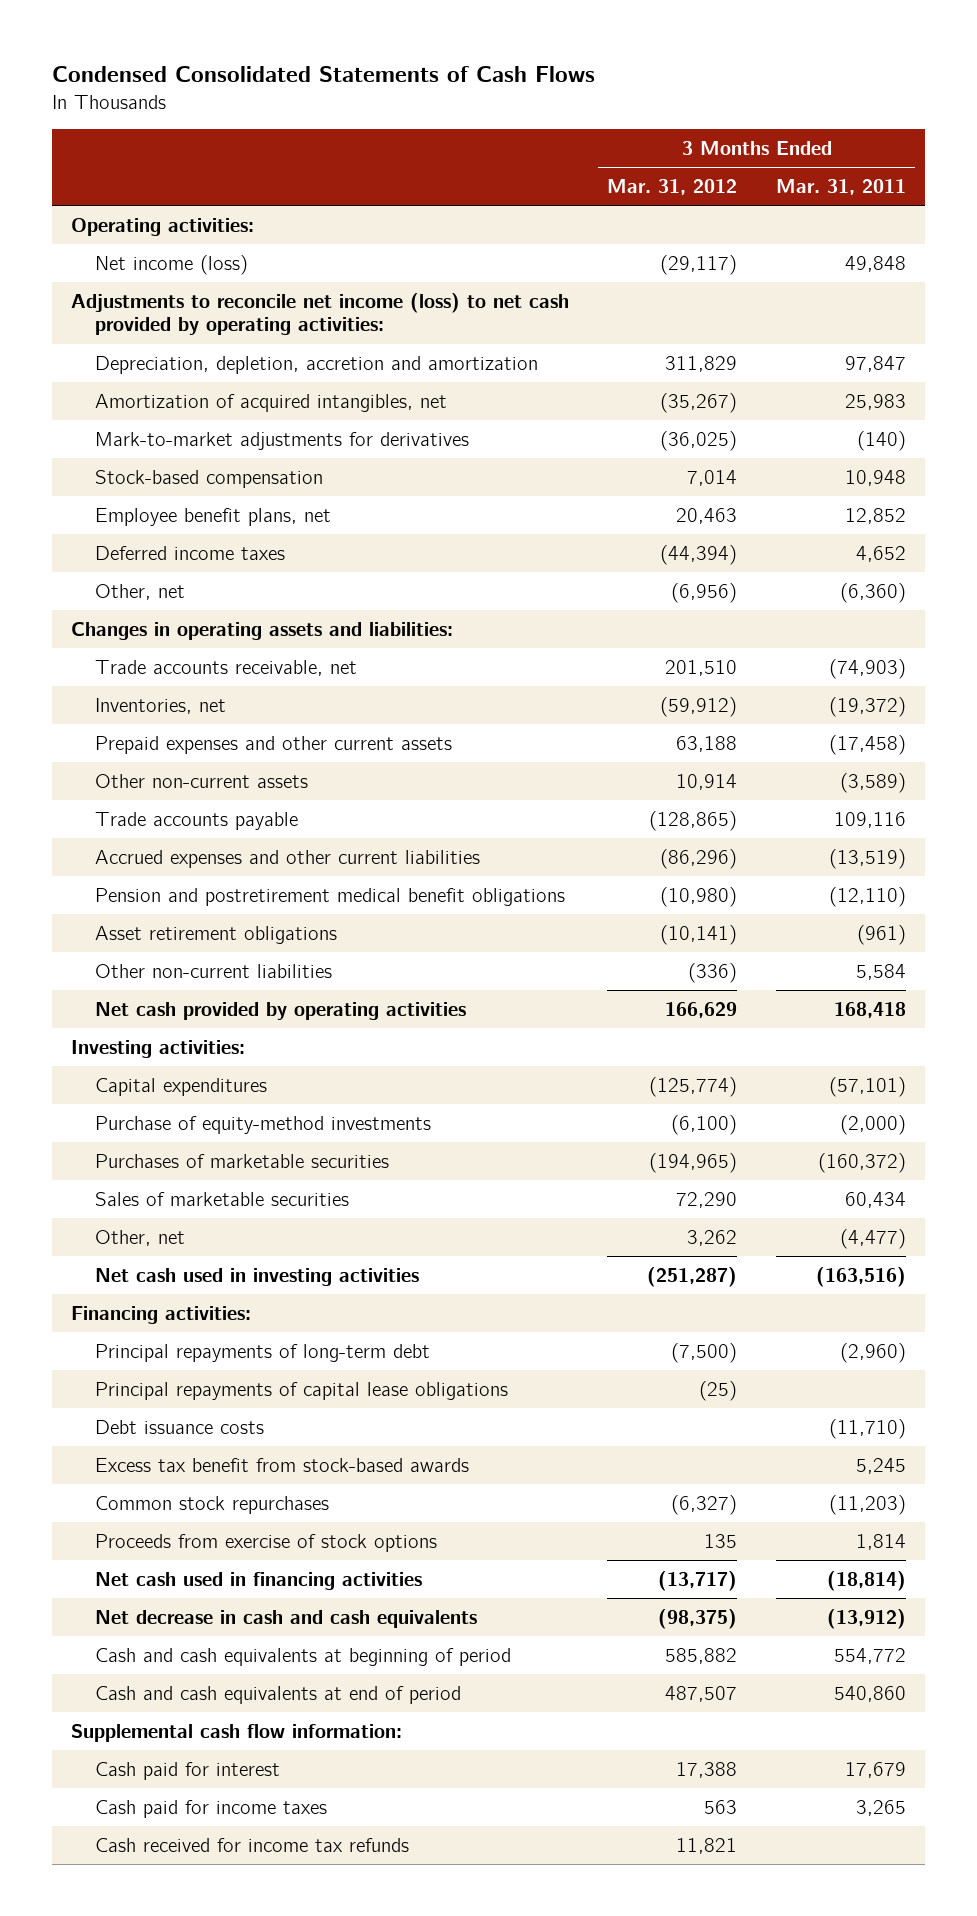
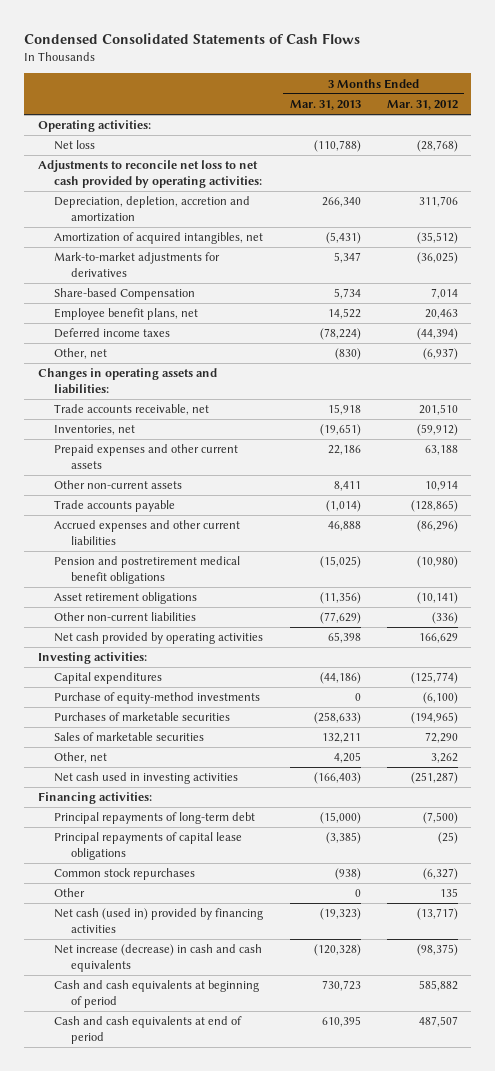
- | 3 Months Ended Mar. 31, 2012 | 3 Months Ended Mar. 31, 2011
+ | 3 Months Ended Mar. 31, 2013 | 3 Months Ended Mar. 31, 2012
- Net income (loss) | (29,117) | 49,848
- Adjustments to reconcile net income (loss) to net cash provided by operating activities:
- Depreciation, depletion, accretion and amortization | 311,829 | 97,847
- Amortization of acquired intangibles, net | (35,267) | 25,983
+ Net loss | (110,788) | (28,768)
+ Adjustments to reconcile net loss to net cash provided by operating activities:
+ Depreciation, depletion, accretion and amortization | 266,340 | 311,706
+ Amortization of acquired intangibles, net | (5,431) | (35,512)
- Stock-based compensation | 7,014 | 10,948
+ Share-based Compensation | 5,734 | 7,014
- Other, net | (6,956) | (6,360)
+ Other, net | (830) | (6,937)
- Debt issuance costs | | (11,710)
- Excess tax benefit from stock-based awards | | 5,245
- Proceeds from exercise of stock options | 135 | 1,814
- Net cash used in financing activities | (13,717) | (18,814)
- Net decrease in cash and cash equivalents | (98,375) | (13,912)
+ Other | 0 | 135
+ Net cash (used in) provided by financing activities | (19,323) | (13,717)
+ Net increase (decrease) in cash and cash equivalents | (120,328) | (98,375)
- Supplemental cash flow information:
- Cash paid for interest | 17,388 | 17,679
- Cash paid for income taxes | 563 | 3,265
- Cash received for income tax refunds | 11,821 |

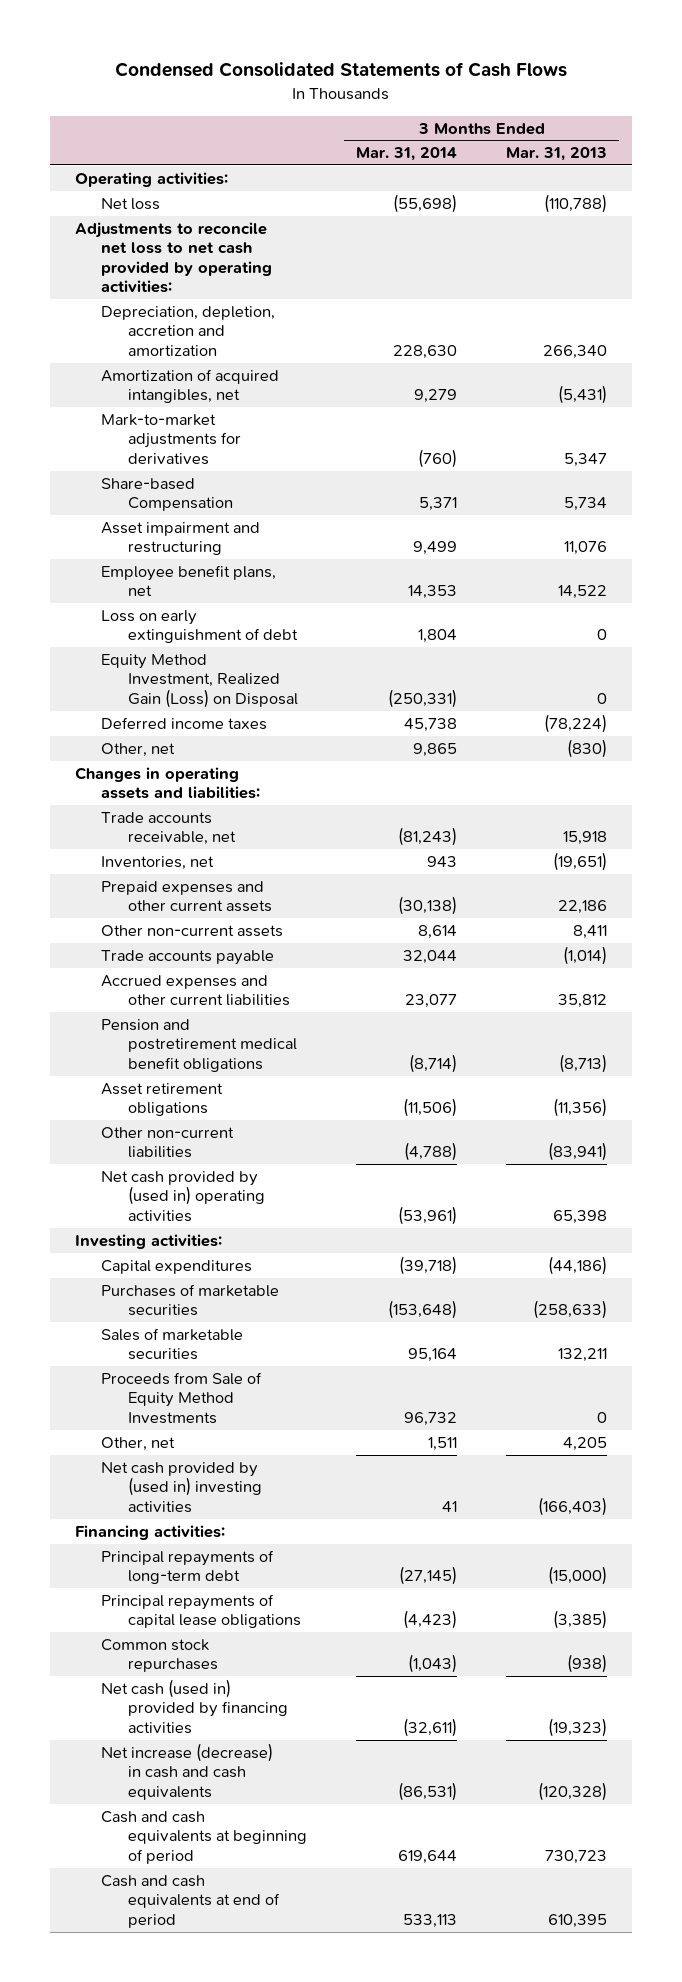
- | 3 Months Ended Mar. 31, 2013 | 3 Months Ended Mar. 31, 2012
+ | 3 Months Ended Mar. 31, 2014 | 3 Months Ended Mar. 31, 2013
+ Asset impairment and restructuring | 9,499 | 11,076
+ Loss on early extinguishment of debt | 1,804 | 0
+ Equity Method Investment, Realized Gain (Loss) on Disposal | (250,331) | 0
- Accrued expenses and other current liabilities | 46,888 | (86,296)
- Pension and postretirement medical benefit obligations | (15,025) | (10,980)
+ Accrued expenses and other current liabilities | 23,077 | 35,812
+ Pension and postretirement medical benefit obligations | (8,714) | (8,713)
- Other non-current liabilities | (77,629) | (336)
- Net cash provided by operating activities | 65,398 | 166,629
+ Other non-current liabilities | (4,788) | (83,941)
+ Net cash provided by (used in) operating activities | (53,961) | 65,398
- Purchase of equity-method investments | 0 | (6,100)
+ Proceeds from Sale of Equity Method Investments | 96,732 | 0
- Net cash used in investing activities | (166,403) | (251,287)
+ Net cash provided by (used in) investing activities | 41 | (166,403)
- Other | 0 | 135

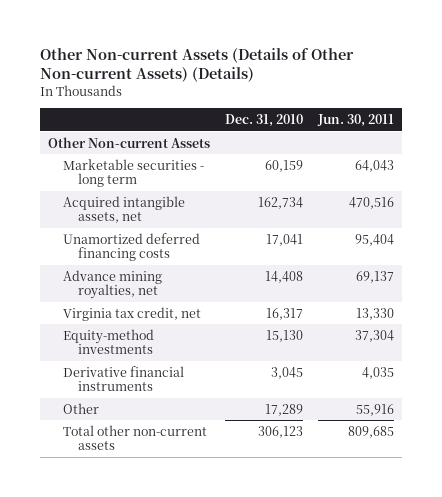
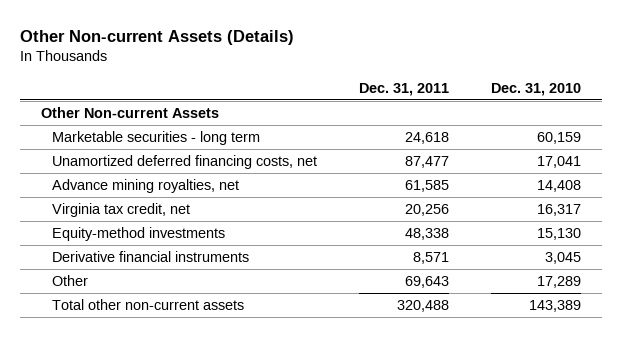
- Other Non-current Assets (Details of Other Non-current Assets) (Details)
+ Other Non-current Assets (Details)
- | Dec. 31, 2010 | Jun. 30, 2011
+ | Dec. 31, 2011 | Dec. 31, 2010
- Acquired intangible assets, net | 162,734 | 470,516
- Unamortized deferred financing costs | 17,041 | 95,404
+ Unamortized deferred financing costs, net | 87,477 | 17,041
- Total other non-current assets | 306,123 | 809,685
+ Total other non-current assets | 320,488 | 143,389

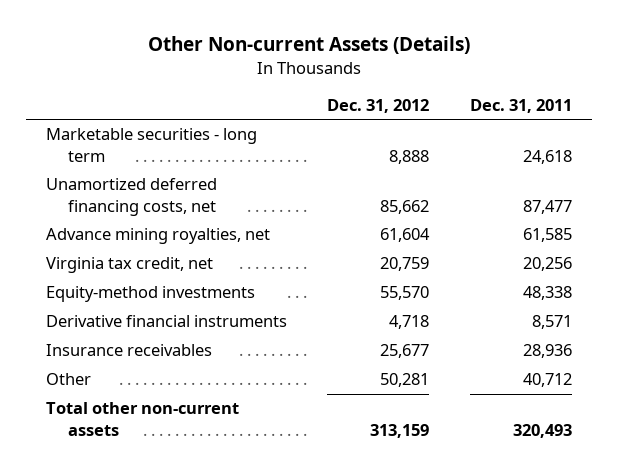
- | Dec. 31, 2011 | Dec. 31, 2010
+ | Dec. 31, 2012 | Dec. 31, 2011
- Other Non-current Assets
- Other | 69,643 | 17,289
- Total other non-current assets | 320,488 | 143,389
+ Insurance receivables | 25,677 | 28,936
+ Other | 50,281 | 40,712
+ Total other non-current assets | 313,159 | 320,493

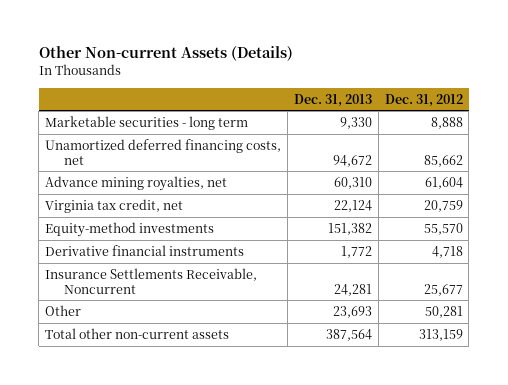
- | Dec. 31, 2012 | Dec. 31, 2011
+ | Dec. 31, 2013 | Dec. 31, 2012
- Insurance receivables | 25,677 | 28,936
+ Insurance Settlements Receivable, Noncurrent | 24,281 | 25,677

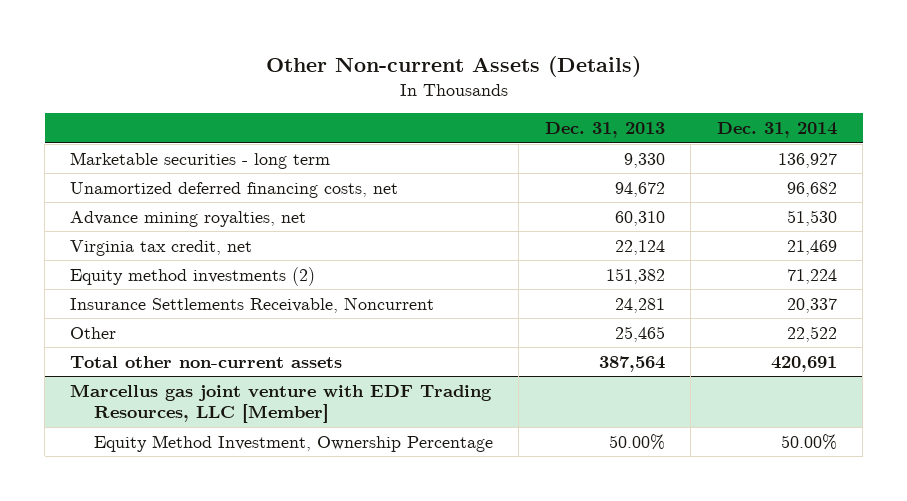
- | Dec. 31, 2013 | Dec. 31, 2012
+ | Dec. 31, 2013 | Dec. 31, 2014
- Equity-method investments | 151,382 | 55,570
- Derivative financial instruments | 1,772 | 4,718
+ Equity method investments (2) | 151,382 | 71,224
- Other | 23,693 | 50,281
+ Other | 25,465 | 22,522
+ Marcellus gas joint venture with EDF Trading Resources, LLC [Member]
+ Equity Method Investment, Ownership Percentage | 50.00% | 50.00%

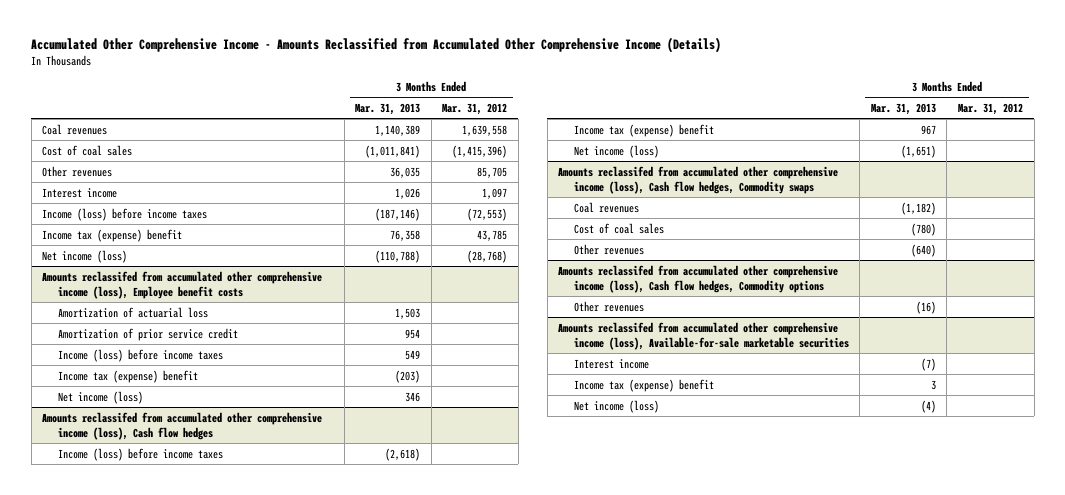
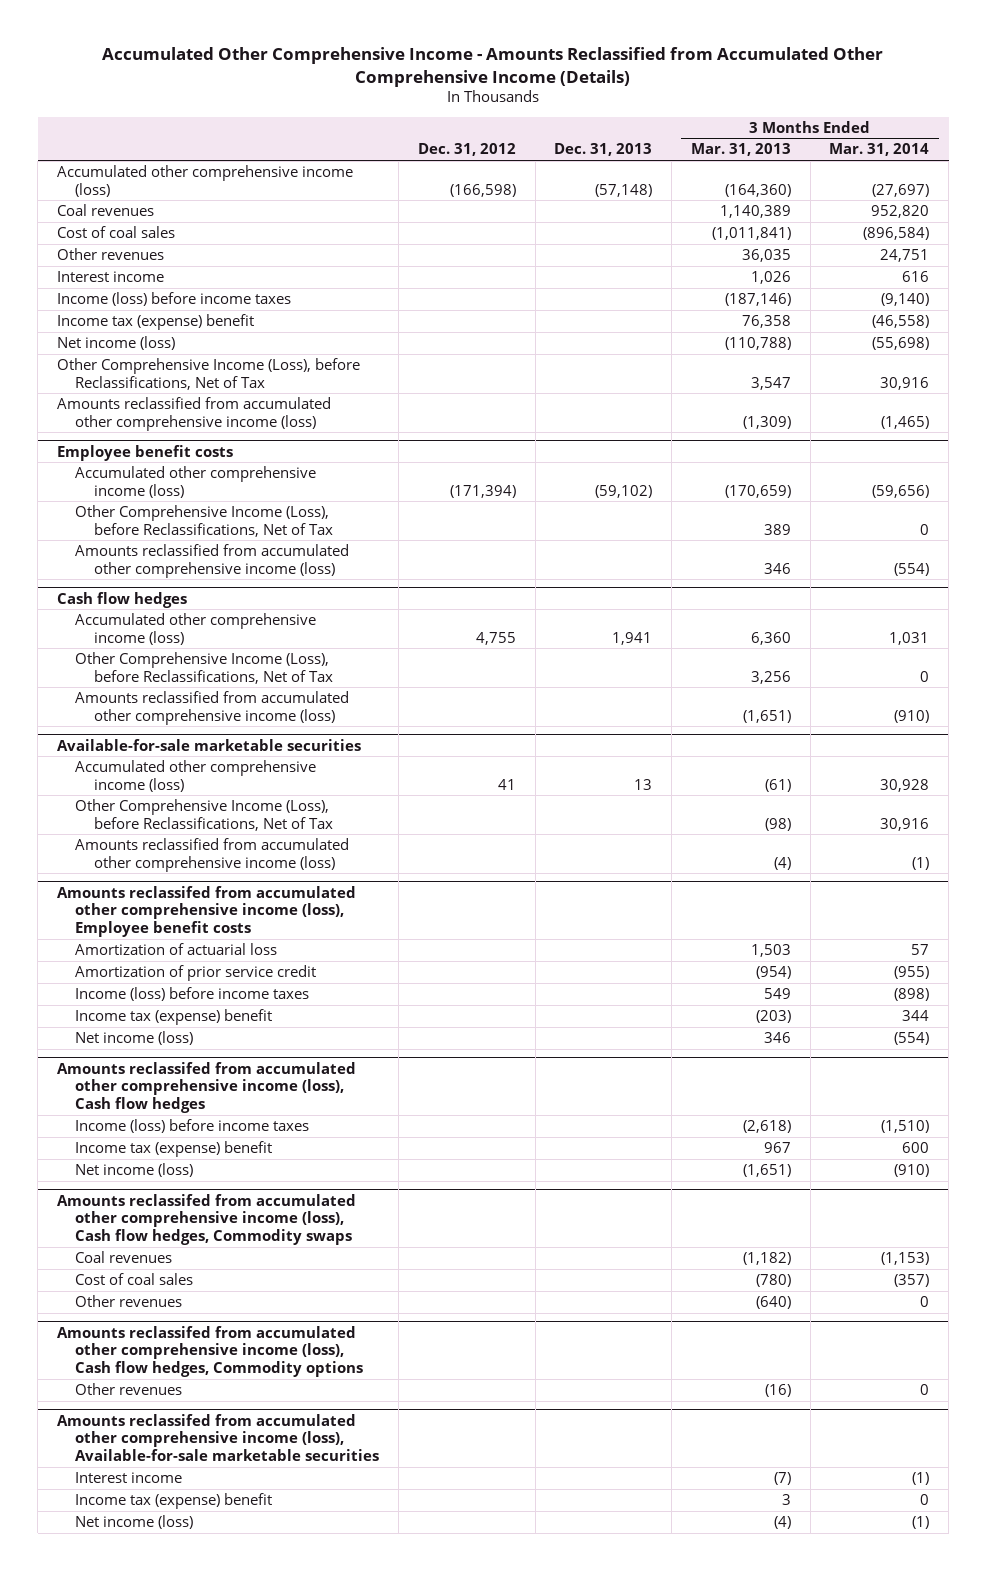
- | 3 Months Ended Mar. 31, 2013 | 3 Months Ended Mar. 31, 2012
+ | Dec. 31, 2012 | Dec. 31, 2013 | 3 Months Ended Mar. 31, 2013 | 3 Months Ended Mar. 31, 2014
+ Accumulated other comprehensive income (loss) | (166,598) | (57,148) | (164,360) | (27,697)
+ Other Comprehensive Income (Loss), before Reclassifications, Net of Tax | | | 3,547 | 30,916
+ Amounts reclassified from accumulated other comprehensive income (loss) | | | (1,309) | (1,465)
+ Employee benefit costs
+ Accumulated other comprehensive income (loss) | (171,394) | (59,102) | (170,659) | (59,656)
+ Other Comprehensive Income (Loss), before Reclassifications, Net of Tax | | | 389 | 0
+ Amounts reclassified from accumulated other comprehensive income (loss) | | | 346 | (554)
+ Cash flow hedges
+ Accumulated other comprehensive income (loss) | 4,755 | 1,941 | 6,360 | 1,031
+ Other Comprehensive Income (Loss), before Reclassifications, Net of Tax | | | 3,256 | 0
+ Amounts reclassified from accumulated other comprehensive income (loss) | | | (1,651) | (910)
+ Available-for-sale marketable securities
+ Accumulated other comprehensive income (loss) | 41 | 13 | (61) | 30,928
+ Other Comprehensive Income (Loss), before Reclassifications, Net of Tax | | | (98) | 30,916
+ Amounts reclassified from accumulated other comprehensive income (loss) | | | (4) | (1)
@ Amounts reclassifed from accumulated other comprehensive income (loss), Employee benefit costs
- Amortization of prior service credit | 954 |
+ Amortization of prior service credit | | | (954) | (955)

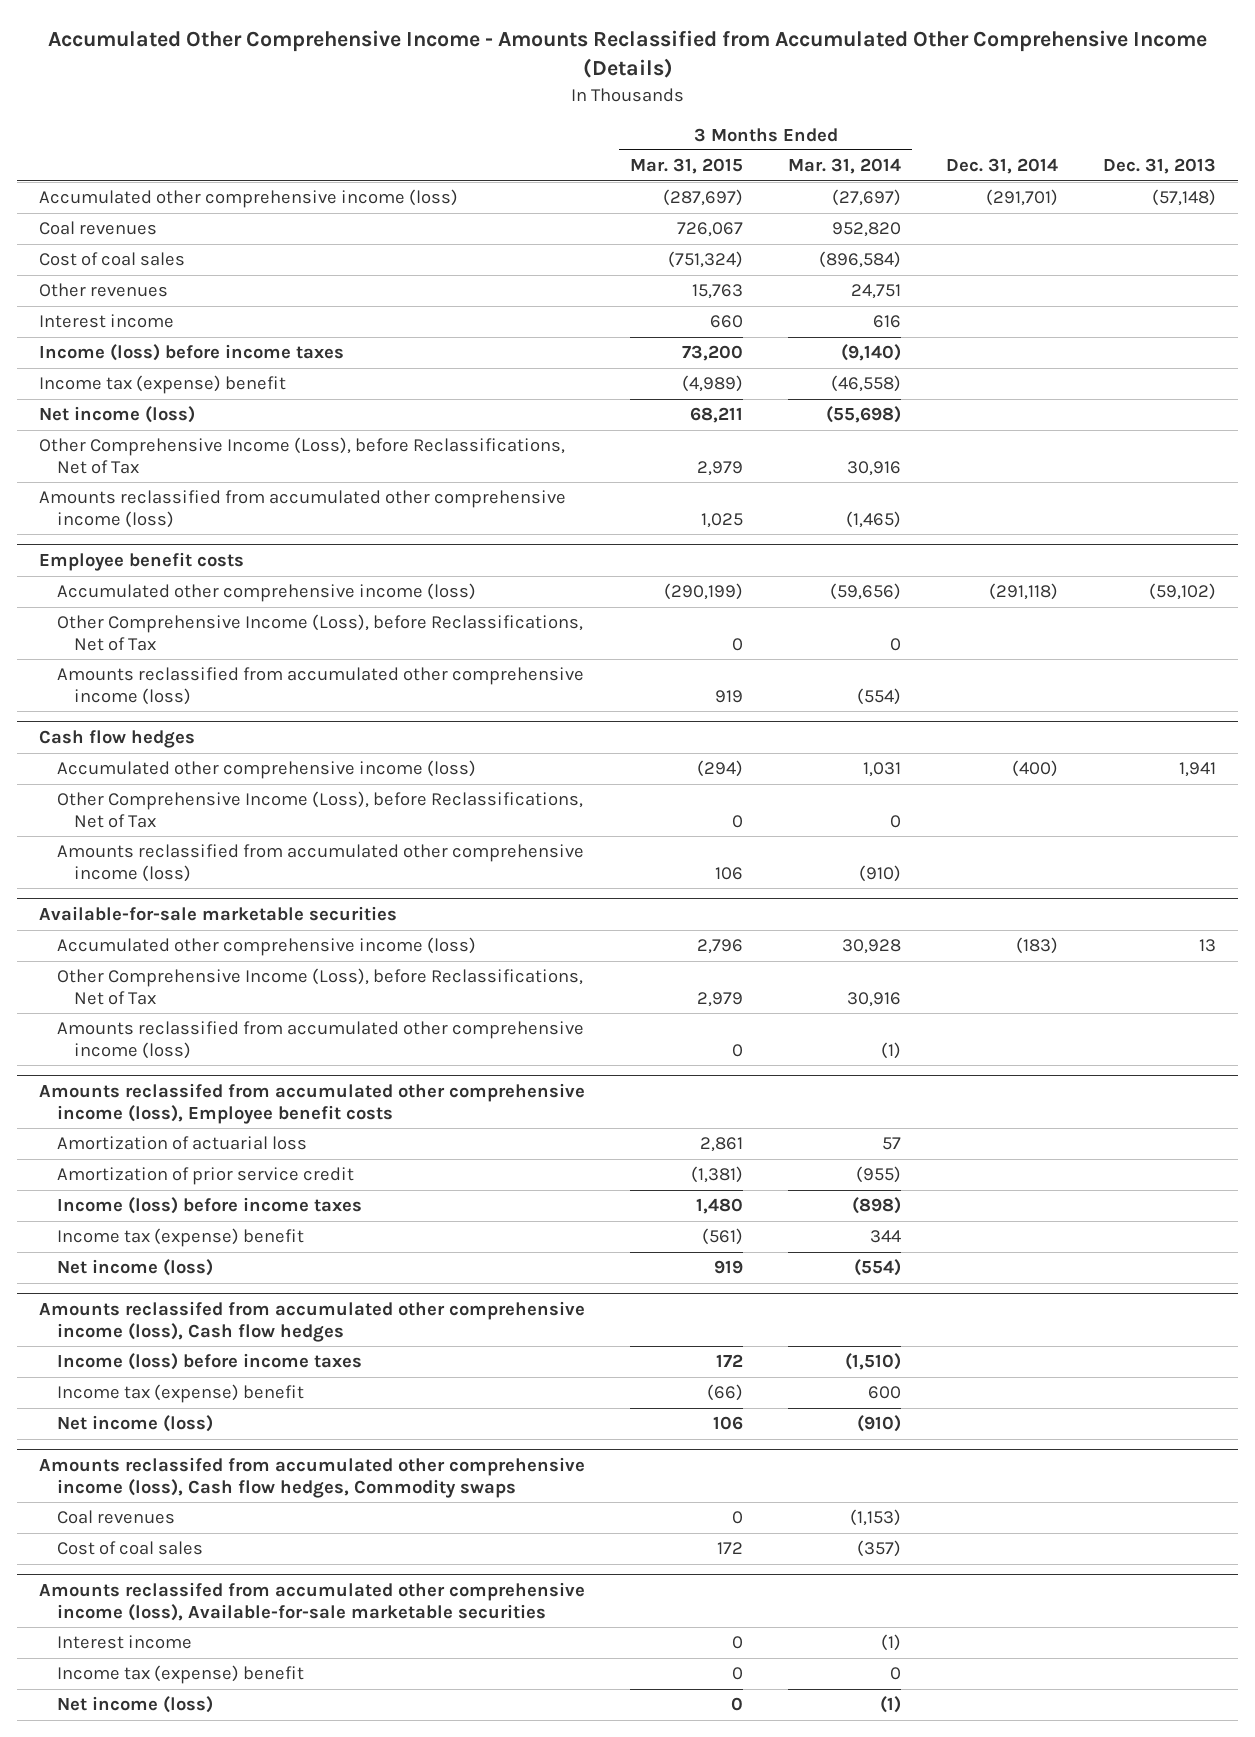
- | Dec. 31, 2012 | Dec. 31, 2013 | 3 Months Ended Mar. 31, 2013 | 3 Months Ended Mar. 31, 2014
+ | 3 Months Ended Mar. 31, 2015 | 3 Months Ended Mar. 31, 2014 | Dec. 31, 2014 | Dec. 31, 2013
@ Amounts reclassifed from accumulated other comprehensive income (loss), Cash flow hedges, Commodity swaps
- Other revenues | | | (640) | 0
- Amounts reclassifed from accumulated other comprehensive income (loss), Cash flow hedges, Commodity options
- Other revenues | | | (16) | 0

